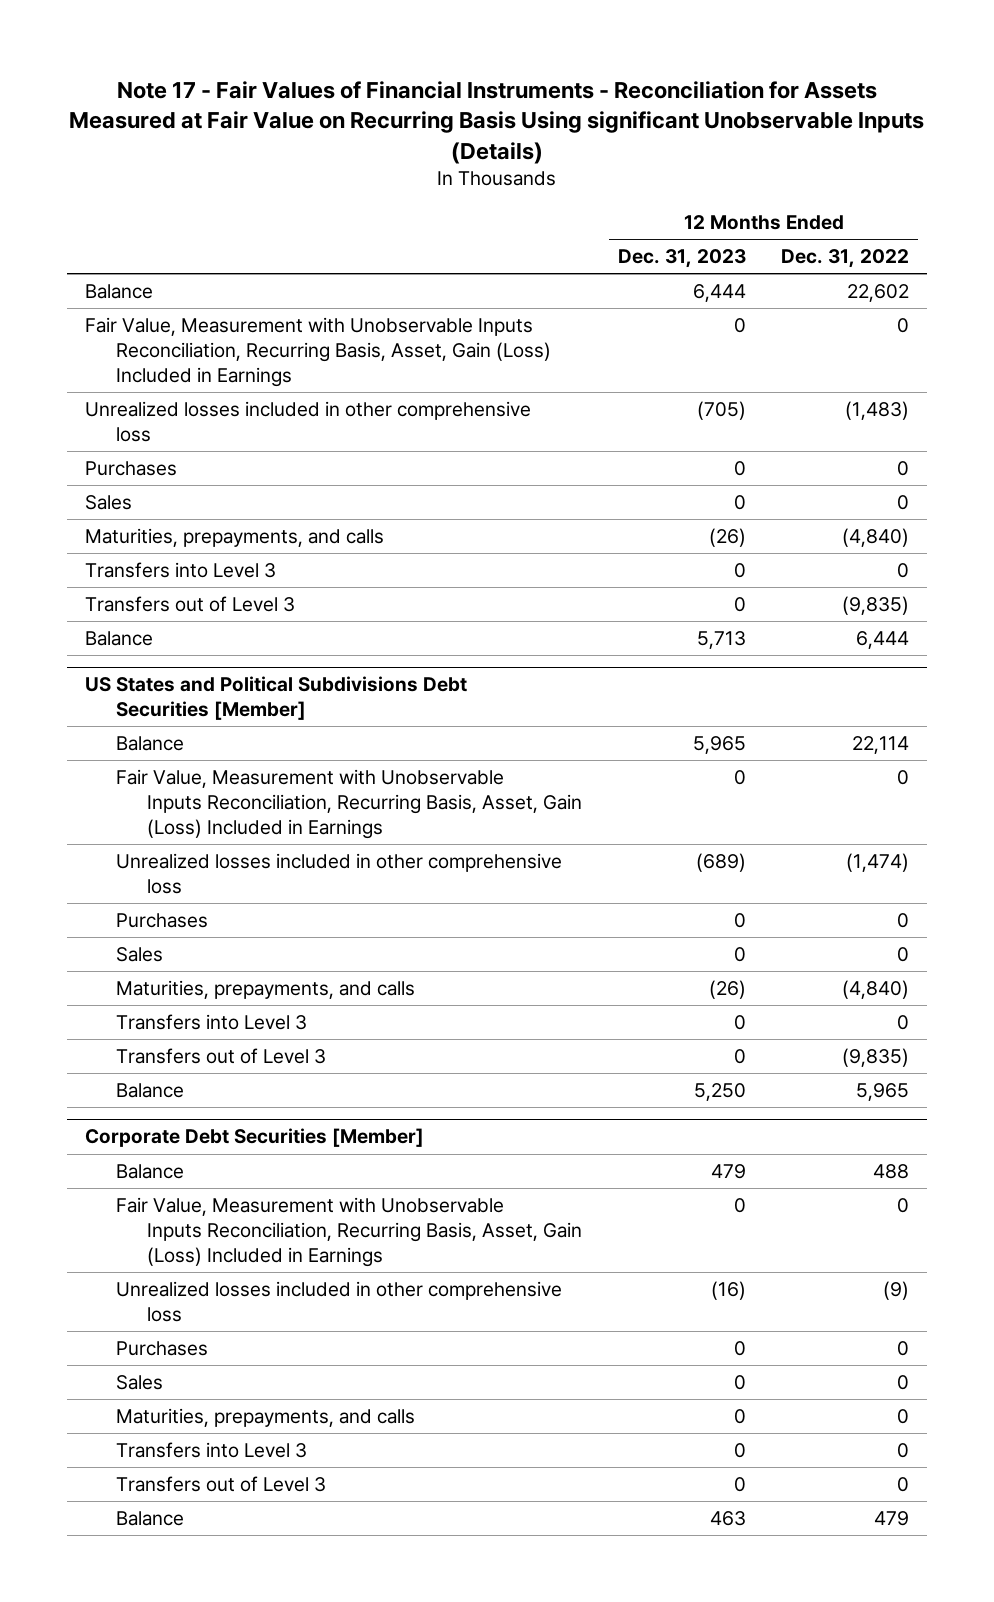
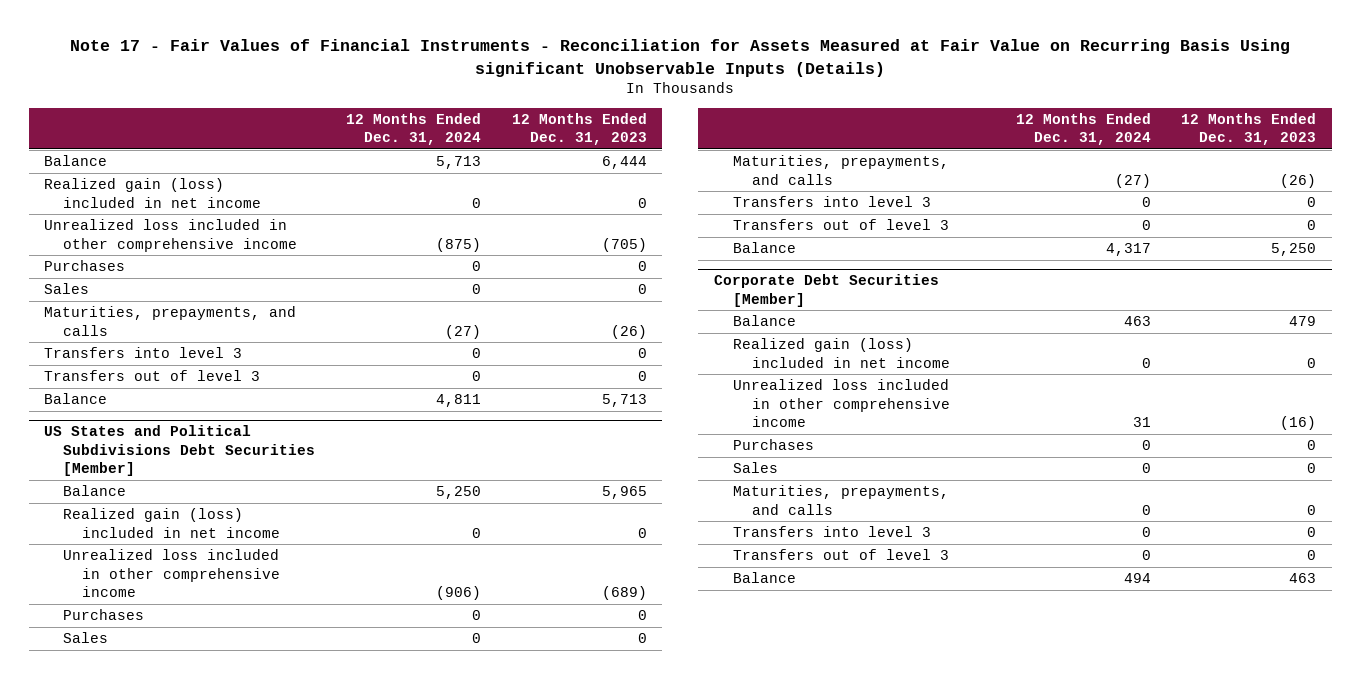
- | 12 Months Ended Dec. 31, 2023 | 12 Months Ended Dec. 31, 2022
+ | 12 Months Ended Dec. 31, 2024 | 12 Months Ended Dec. 31, 2023
- Fair Value, Measurement with Unobservable Inputs Reconciliation, Recurring Basis, Asset, Gain (Loss) Included in Earnings | 0 | 0
- Unrealized losses included in other comprehensive loss | (705) | (1,483)
+ Realized gain (loss) included in net income | 0 | 0
+ Unrealized loss included in other comprehensive income | (875) | (705)
- Transfers into Level 3 | 0 | 0
- Transfers out of Level 3 | 0 | (9,835)
+ Transfers into level 3 | 0 | 0
+ Transfers out of level 3 | 0 | 0
@ US States and Political Subdivisions Debt Securities [Member]
- Fair Value, Measurement with Unobservable Inputs Reconciliation, Recurring Basis, Asset, Gain (Loss) Included in Earnings | 0 | 0
- Unrealized losses included in other comprehensive loss | (689) | (1,474)
+ Realized gain (loss) included in net income | 0 | 0
+ Unrealized loss included in other comprehensive income | (906) | (689)
- Transfers into Level 3 | 0 | 0
- Transfers out of Level 3 | 0 | (9,835)
+ Transfers into level 3 | 0 | 0
+ Transfers out of level 3 | 0 | 0
@ Corporate Debt Securities [Member]
- Fair Value, Measurement with Unobservable Inputs Reconciliation, Recurring Basis, Asset, Gain (Loss) Included in Earnings | 0 | 0
- Unrealized losses included in other comprehensive loss | (16) | (9)
+ Realized gain (loss) included in net income | 0 | 0
+ Unrealized loss included in other comprehensive income | 31 | (16)
- Transfers into Level 3 | 0 | 0
- Transfers out of Level 3 | 0 | 0
+ Transfers into level 3 | 0 | 0
+ Transfers out of level 3 | 0 | 0

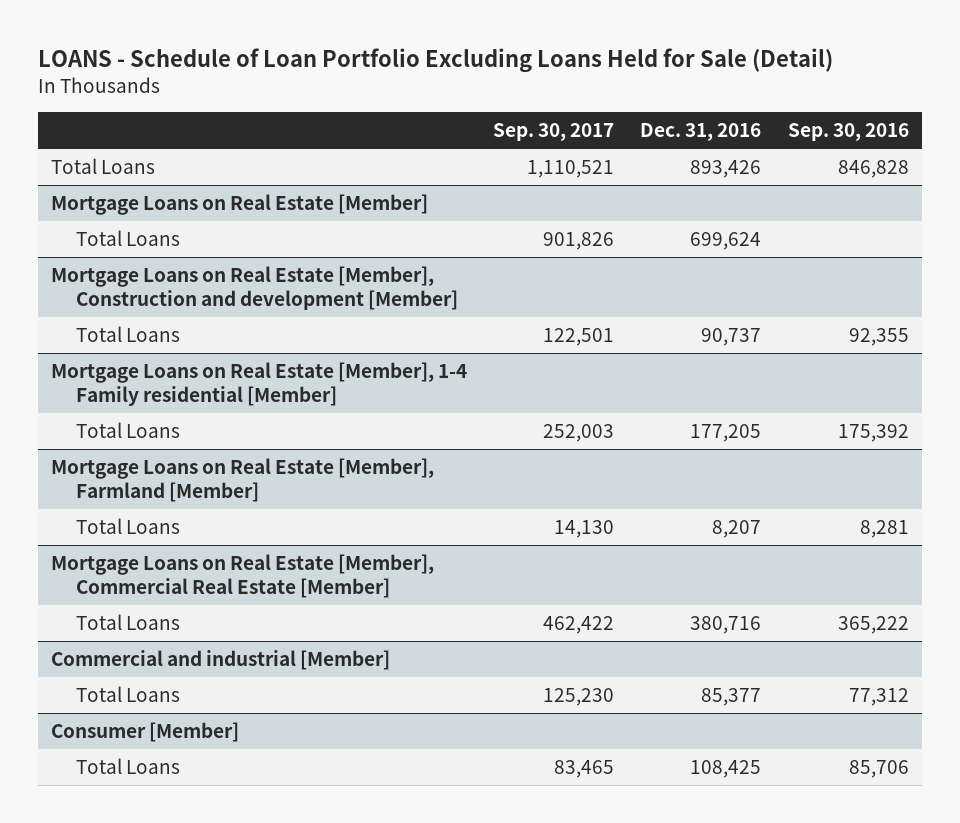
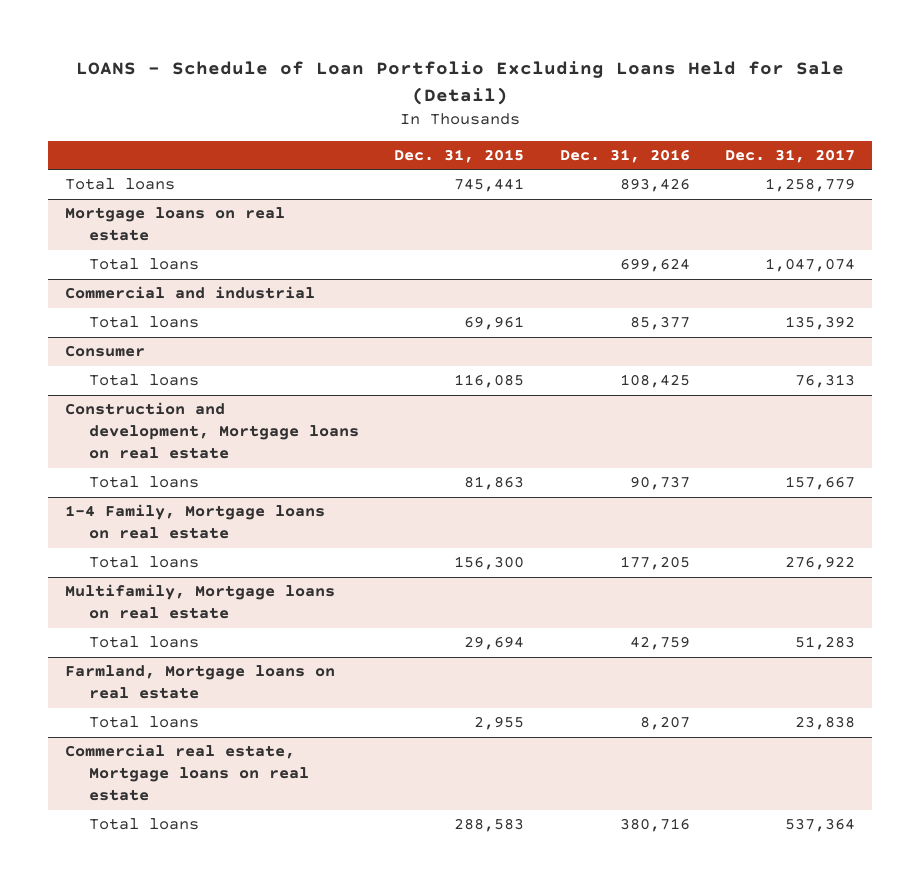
- | Sep. 30, 2017 | Dec. 31, 2016 | Sep. 30, 2016
+ | Dec. 31, 2015 | Dec. 31, 2016 | Dec. 31, 2017
- Total Loans | 1,110,521 | 893,426 | 846,828
- Mortgage Loans on Real Estate [Member]
- Total Loans | 901,826 | 699,624 |
- Mortgage Loans on Real Estate [Member], Construction and development [Member]
- Total Loans | 122,501 | 90,737 | 92,355
- Mortgage Loans on Real Estate [Member], 1-4 Family residential [Member]
- Total Loans | 252,003 | 177,205 | 175,392
- Mortgage Loans on Real Estate [Member], Farmland [Member]
- Total Loans | 14,130 | 8,207 | 8,281
- Mortgage Loans on Real Estate [Member], Commercial Real Estate [Member]
- Total Loans | 462,422 | 380,716 | 365,222
- Commercial and industrial [Member]
- Total Loans | 125,230 | 85,377 | 77,312
- Consumer [Member]
- Total Loans | 83,465 | 108,425 | 85,706
+ Total loans | 745,441 | 893,426 | 1,258,779
+ Mortgage loans on real estate
+ Total loans | | 699,624 | 1,047,074
+ Commercial and industrial
+ Total loans | 69,961 | 85,377 | 135,392
+ Consumer
+ Total loans | 116,085 | 108,425 | 76,313
+ Construction and development, Mortgage loans on real estate
+ Total loans | 81,863 | 90,737 | 157,667
+ 1-4 Family, Mortgage loans on real estate
+ Total loans | 156,300 | 177,205 | 276,922
+ Multifamily, Mortgage loans on real estate
+ Total loans | 29,694 | 42,759 | 51,283
+ Farmland, Mortgage loans on real estate
+ Total loans | 2,955 | 8,207 | 23,838
+ Commercial real estate, Mortgage loans on real estate
+ Total loans | 288,583 | 380,716 | 537,364

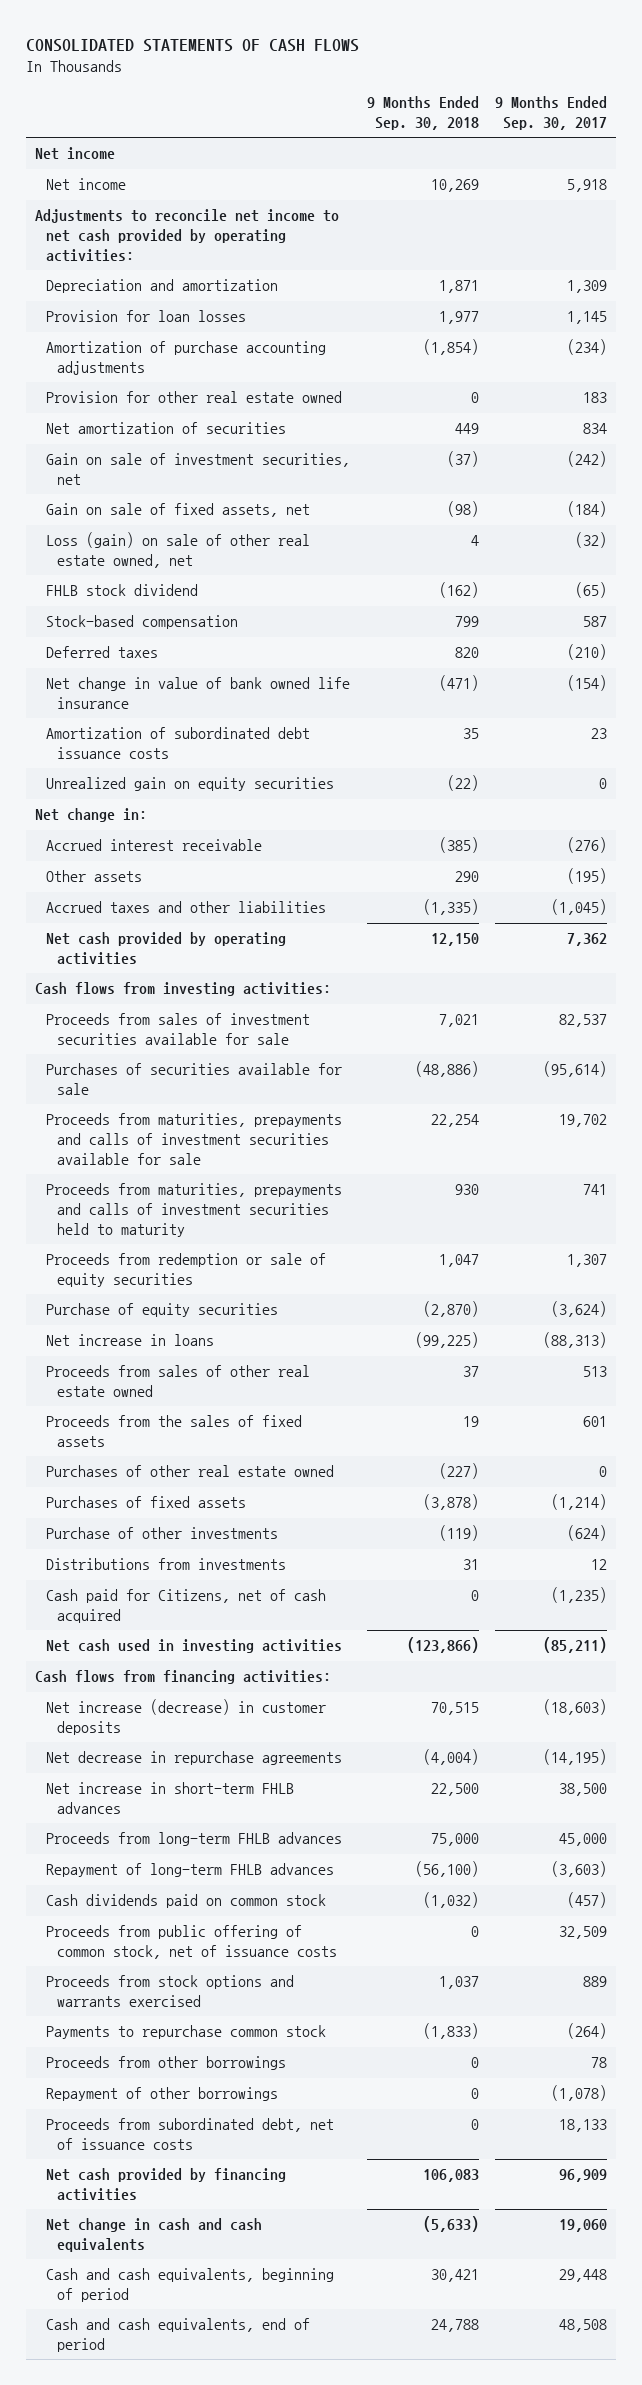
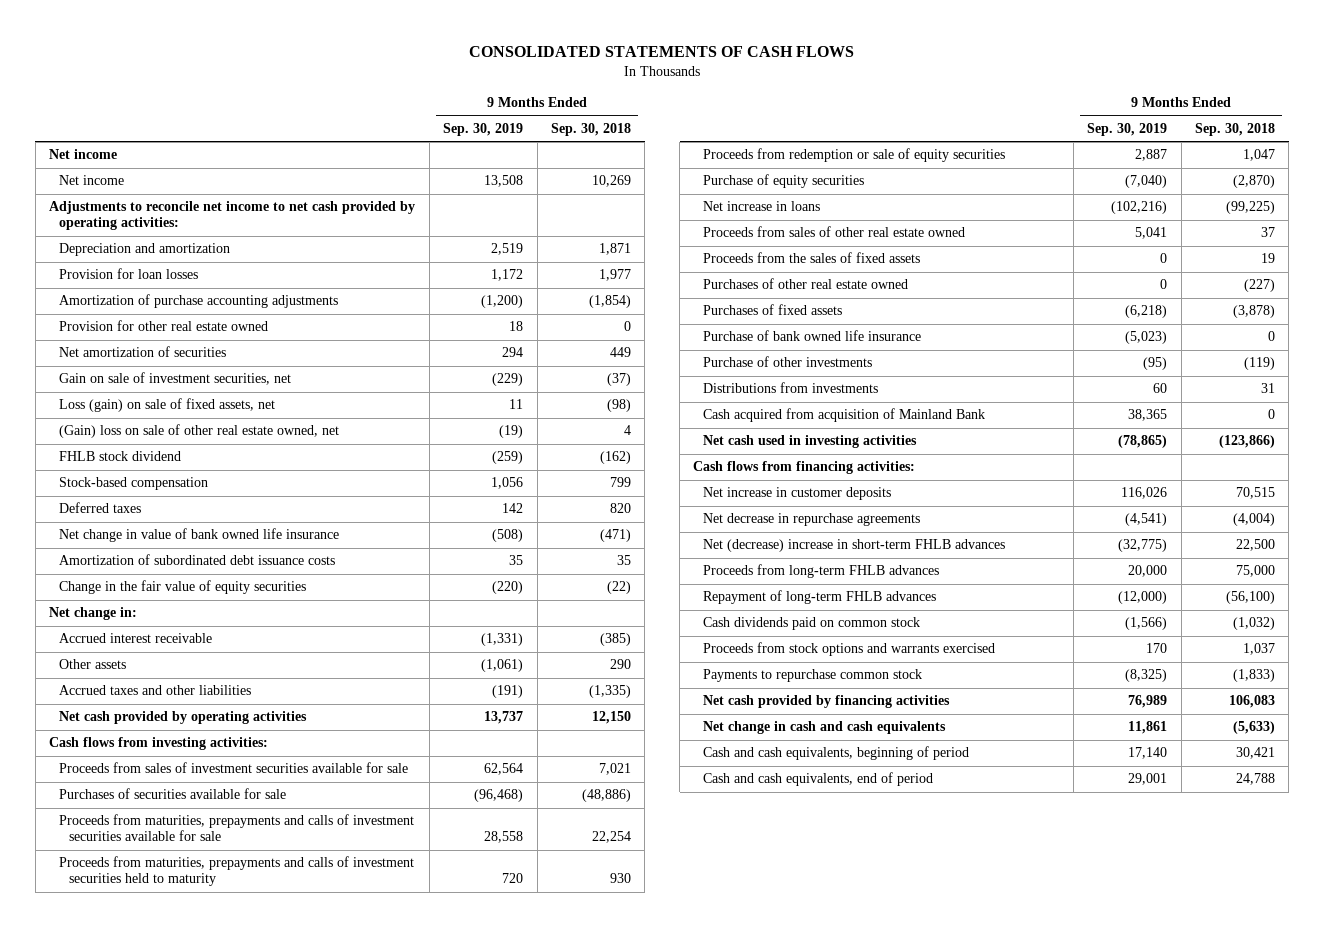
- | 9 Months Ended Sep. 30, 2018 | 9 Months Ended Sep. 30, 2017
+ | 9 Months Ended Sep. 30, 2019 | 9 Months Ended Sep. 30, 2018
- Gain on sale of fixed assets, net | (98) | (184)
- Loss (gain) on sale of other real estate owned, net | 4 | (32)
+ Loss (gain) on sale of fixed assets, net | 11 | (98)
+ (Gain) loss on sale of other real estate owned, net | (19) | 4
- Unrealized gain on equity securities | (22) | 0
+ Change in the fair value of equity securities | (220) | (22)
+ Purchase of bank owned life insurance | (5,023) | 0
- Cash paid for Citizens, net of cash acquired | 0 | (1,235)
+ Cash acquired from acquisition of Mainland Bank | 38,365 | 0
- Net increase (decrease) in customer deposits | 70,515 | (18,603)
+ Net increase in customer deposits | 116,026 | 70,515
- Net increase in short-term FHLB advances | 22,500 | 38,500
+ Net (decrease) increase in short-term FHLB advances | (32,775) | 22,500
- Proceeds from public offering of common stock, net of issuance costs | 0 | 32,509
- Proceeds from other borrowings | 0 | 78
- Repayment of other borrowings | 0 | (1,078)
- Proceeds from subordinated debt, net of issuance costs | 0 | 18,133

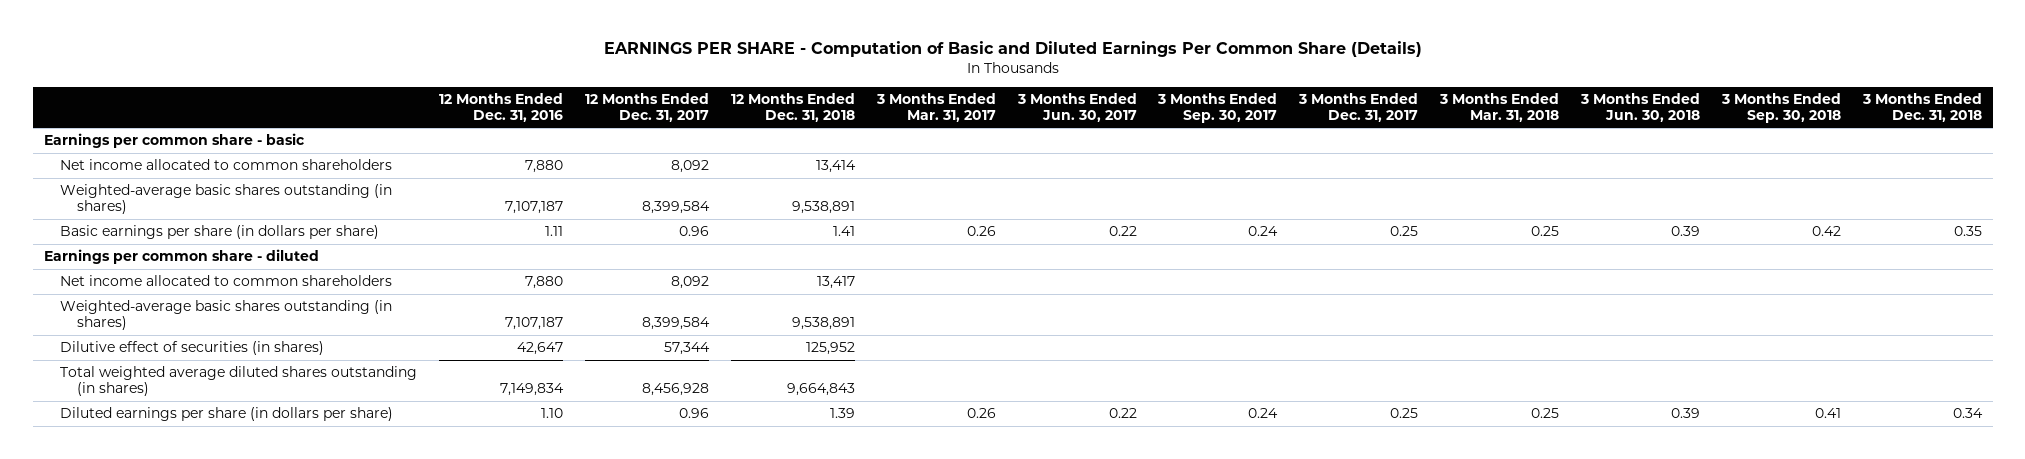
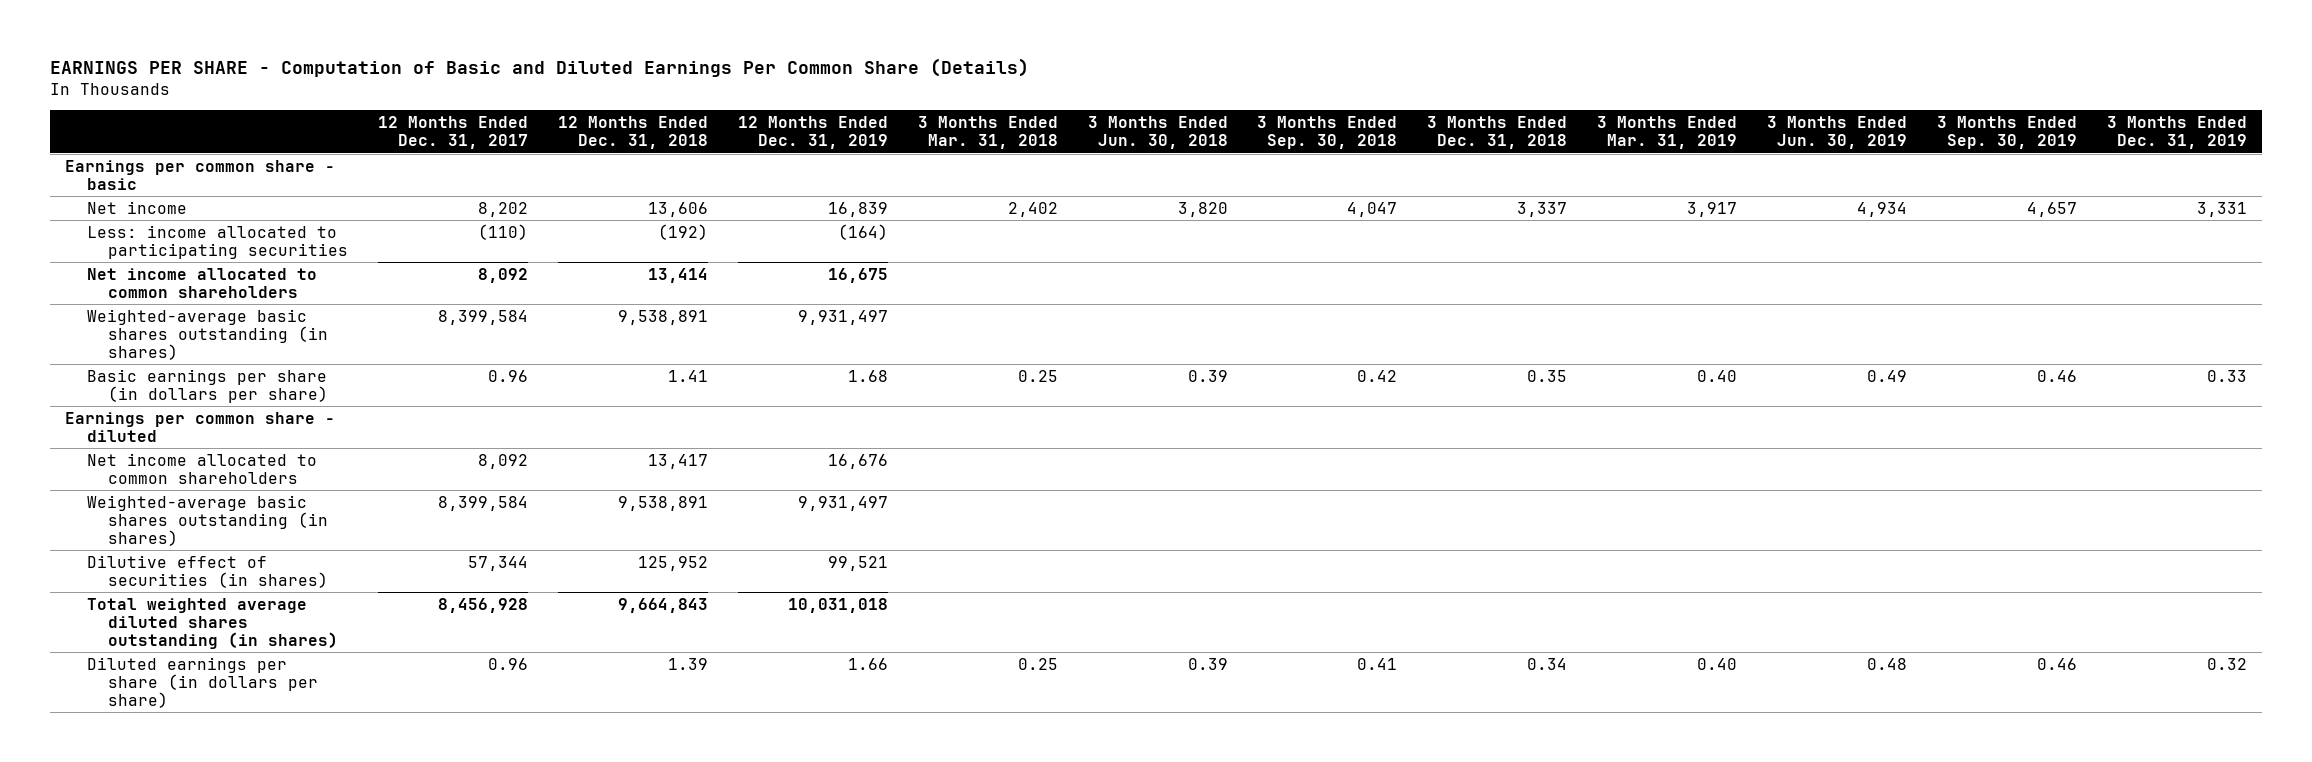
- | 12 Months Ended Dec. 31, 2016 | 12 Months Ended Dec. 31, 2017 | 12 Months Ended Dec. 31, 2018 | 3 Months Ended Mar. 31, 2017 | 3 Months Ended Jun. 30, 2017 | 3 Months Ended Sep. 30, 2017 | 3 Months Ended Dec. 31, 2017 | 3 Months Ended Mar. 31, 2018 | 3 Months Ended Jun. 30, 2018 | 3 Months Ended Sep. 30, 2018 | 3 Months Ended Dec. 31, 2018
+ | 12 Months Ended Dec. 31, 2017 | 12 Months Ended Dec. 31, 2018 | 12 Months Ended Dec. 31, 2019 | 3 Months Ended Mar. 31, 2018 | 3 Months Ended Jun. 30, 2018 | 3 Months Ended Sep. 30, 2018 | 3 Months Ended Dec. 31, 2018 | 3 Months Ended Mar. 31, 2019 | 3 Months Ended Jun. 30, 2019 | 3 Months Ended Sep. 30, 2019 | 3 Months Ended Dec. 31, 2019
+ Net income | 8,202 | 13,606 | 16,839 | 2,402 | 3,820 | 4,047 | 3,337 | 3,917 | 4,934 | 4,657 | 3,331
+ Less: income allocated to participating securities | (110) | (192) | (164) | | | | | | | |

